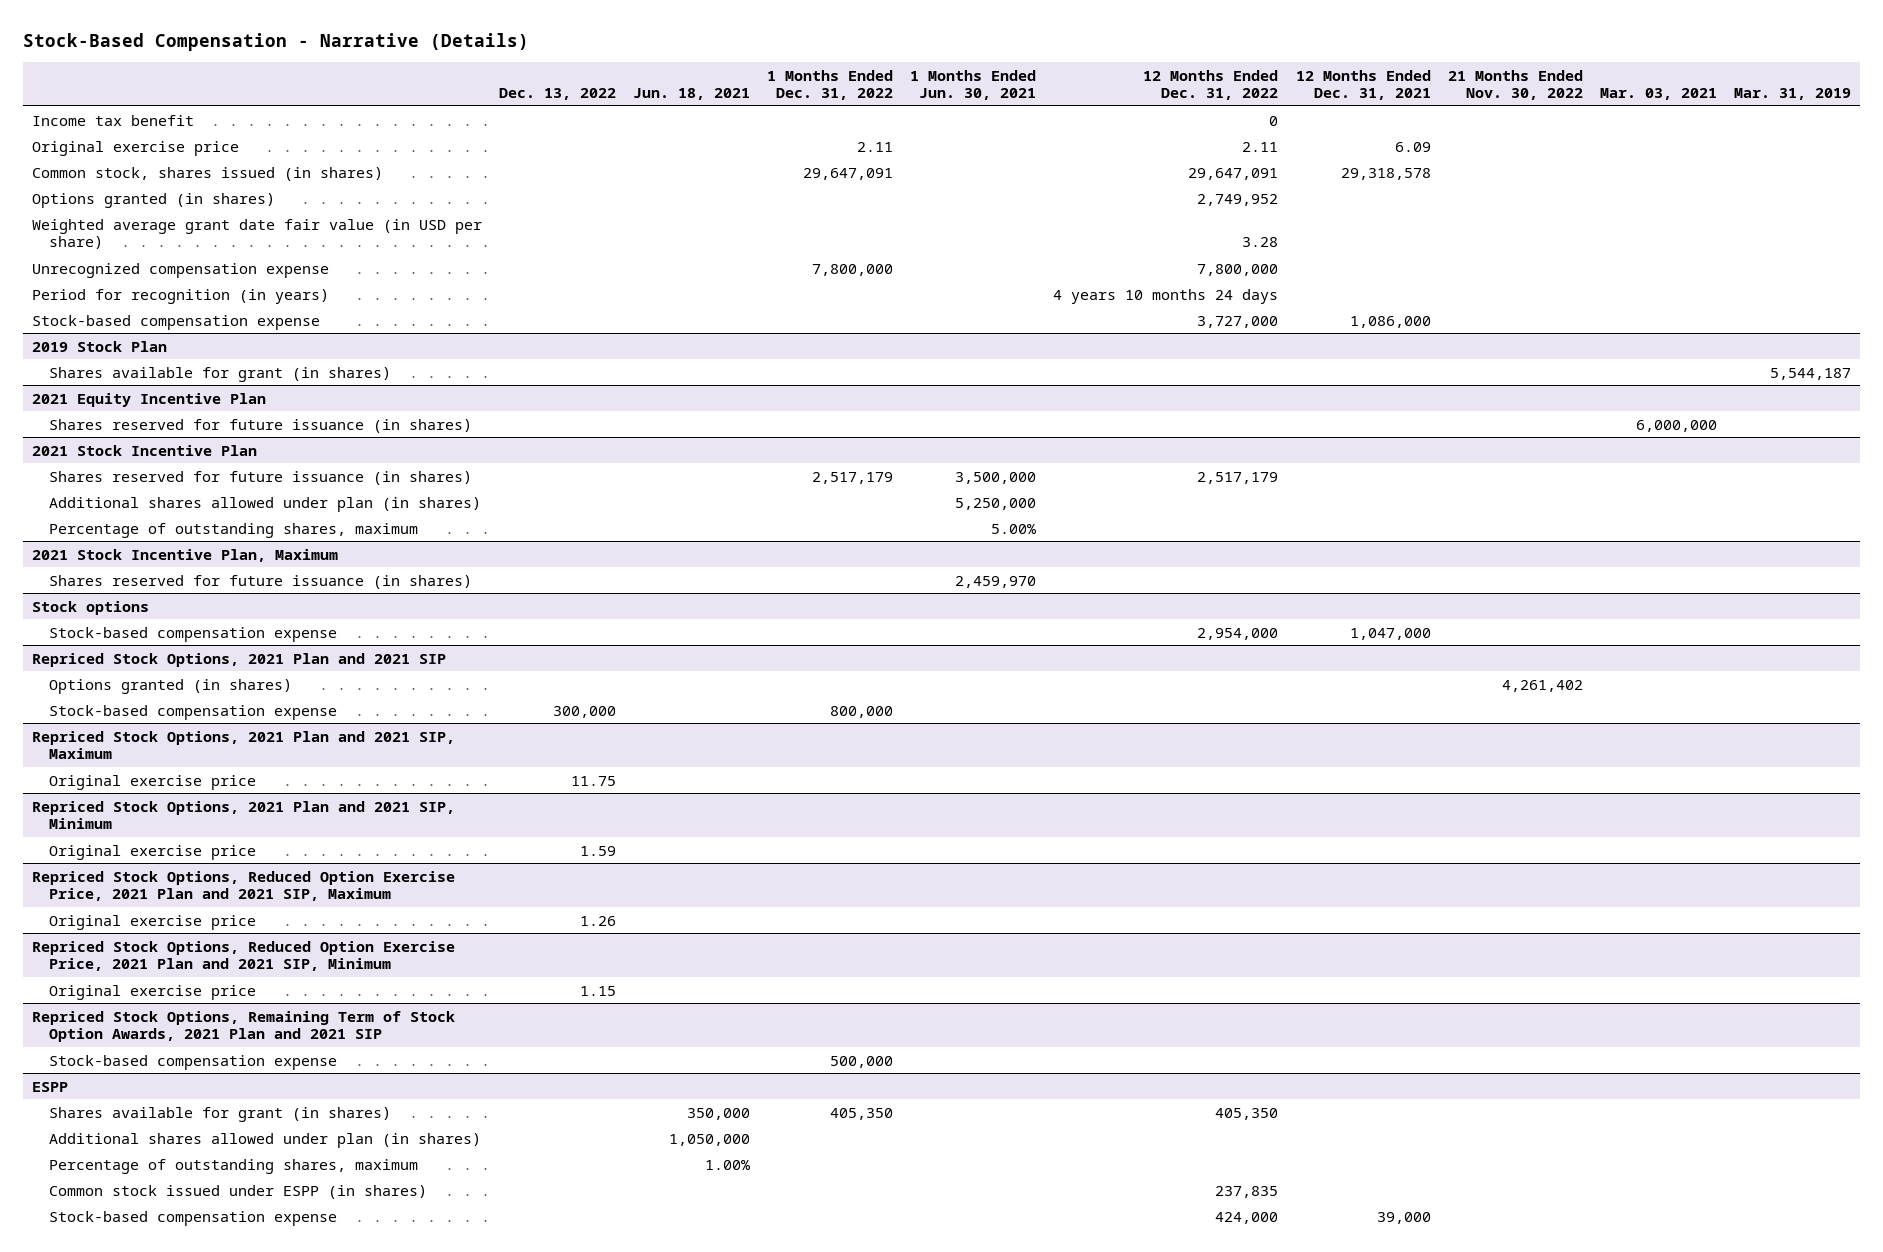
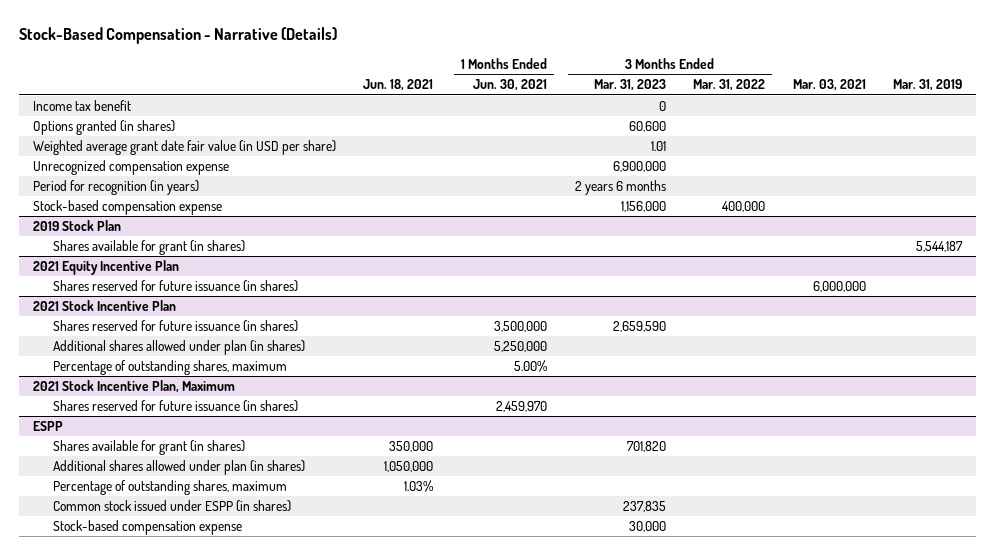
- | Dec. 13, 2022 | Jun. 18, 2021 | 1 Months Ended Dec. 31, 2022 | 1 Months Ended Jun. 30, 2021 | 12 Months Ended Dec. 31, 2022 | 12 Months Ended Dec. 31, 2021 | 21 Months Ended Nov. 30, 2022 | Mar. 03, 2021 | Mar. 31, 2019
+ | Jun. 18, 2021 | 1 Months Ended Jun. 30, 2021 | 3 Months Ended Mar. 31, 2023 | 3 Months Ended Mar. 31, 2022 | Mar. 03, 2021 | Mar. 31, 2019
- Original exercise price | | | 2.11 | | 2.11 | 6.09 | | |
- Common stock, shares issued (in shares) | | | 29,647,091 | | 29,647,091 | 29,318,578 | | |
- Stock options
- Stock-based compensation expense | | | | | 2,954,000 | 1,047,000 | | |
- Repriced Stock Options, 2021 Plan and 2021 SIP
- Options granted (in shares) | | | | | | | 4,261,402 | |
- Stock-based compensation expense | 300,000 | | 800,000 | | | | | |
- Repriced Stock Options, 2021 Plan and 2021 SIP, Maximum
- Original exercise price | 11.75 | | | | | | | |
- Repriced Stock Options, 2021 Plan and 2021 SIP, Minimum
- Original exercise price | 1.59 | | | | | | | |
- Repriced Stock Options, Reduced Option Exercise Price, 2021 Plan and 2021 SIP, Maximum
- Original exercise price | 1.26 | | | | | | | |
- Repriced Stock Options, Reduced Option Exercise Price, 2021 Plan and 2021 SIP, Minimum
- Original exercise price | 1.15 | | | | | | | |
- Repriced Stock Options, Remaining Term of Stock Option Awards, 2021 Plan and 2021 SIP
- Stock-based compensation expense | | | 500,000 | | | | | |
@ ESPP
- Percentage of outstanding shares, maximum | | 1.00% | | | | | | |
+ Percentage of outstanding shares, maximum | 1.03% | | | | |

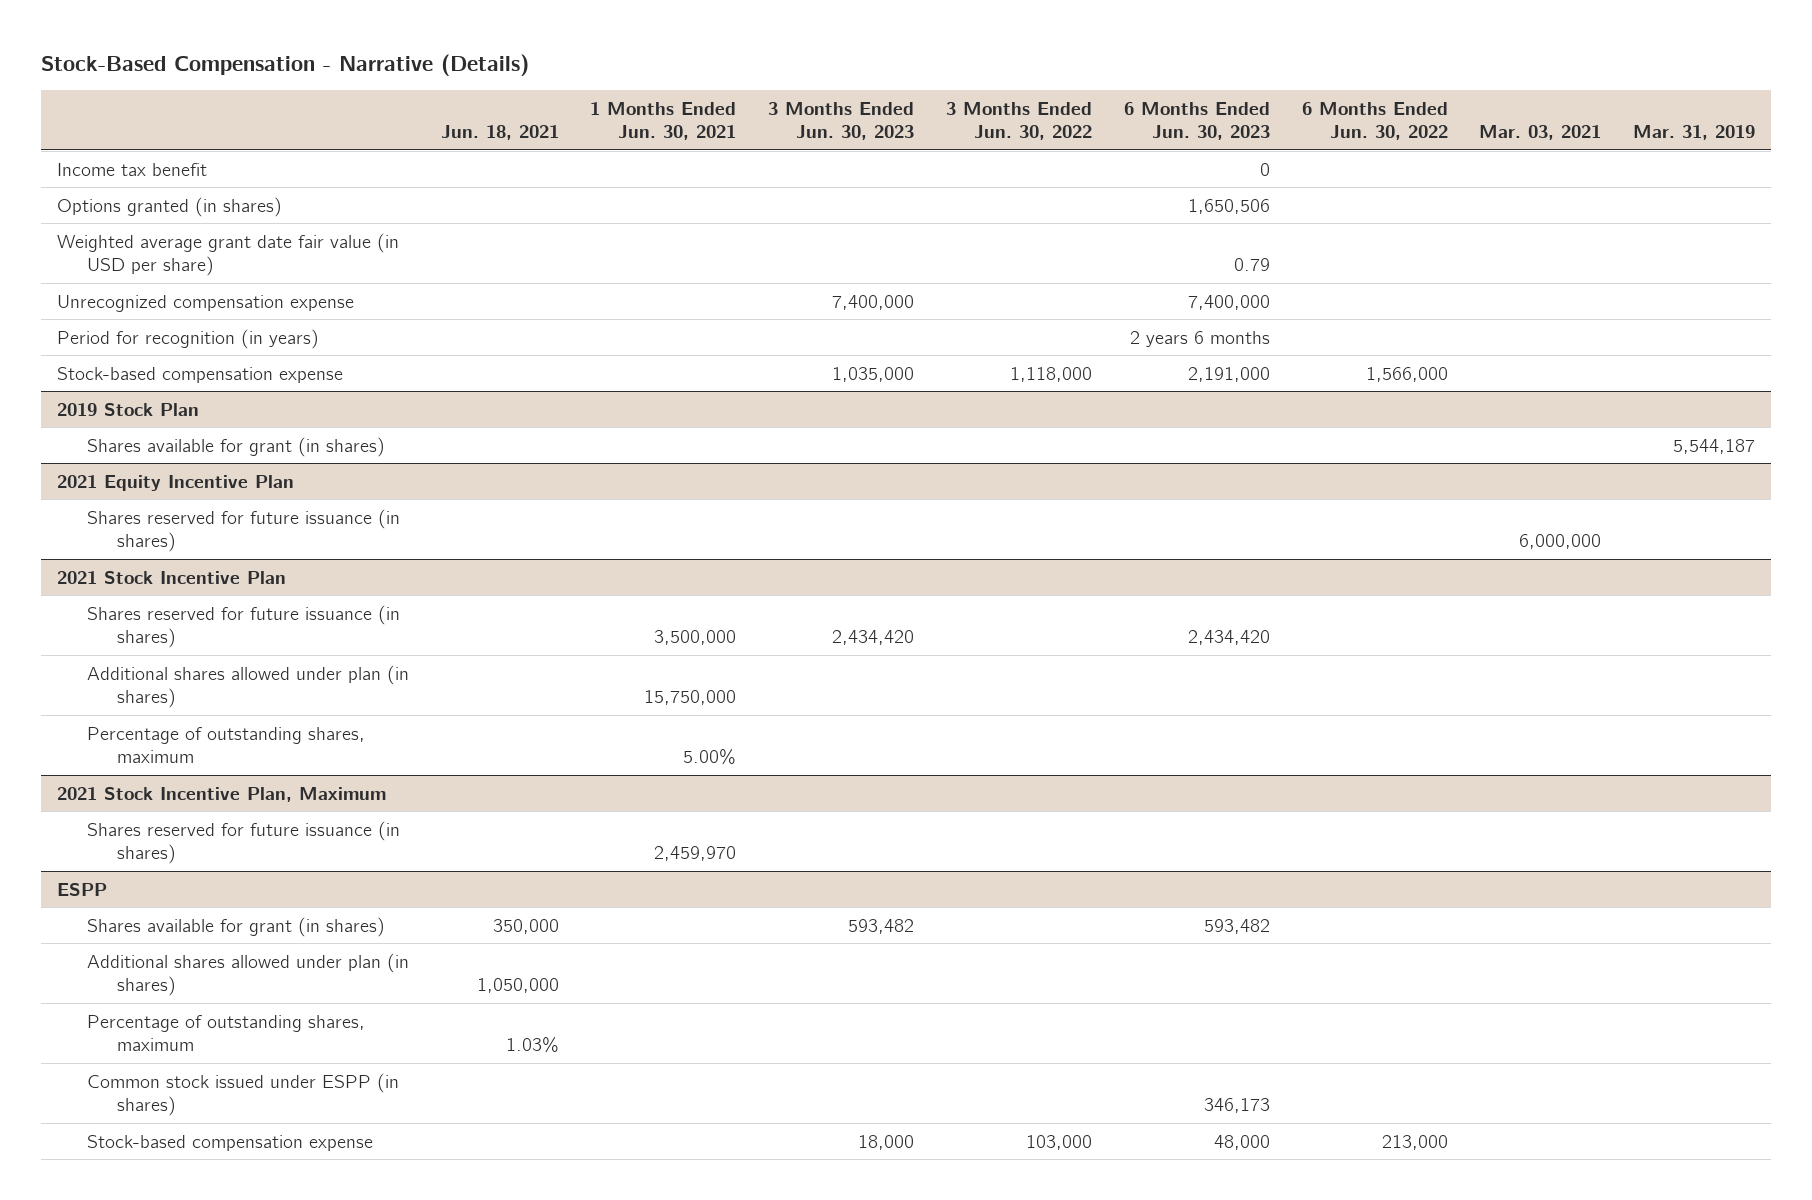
- | Jun. 18, 2021 | 1 Months Ended Jun. 30, 2021 | 3 Months Ended Mar. 31, 2023 | 3 Months Ended Mar. 31, 2022 | Mar. 03, 2021 | Mar. 31, 2019
+ | Jun. 18, 2021 | 1 Months Ended Jun. 30, 2021 | 3 Months Ended Jun. 30, 2023 | 3 Months Ended Jun. 30, 2022 | 6 Months Ended Jun. 30, 2023 | 6 Months Ended Jun. 30, 2022 | Mar. 03, 2021 | Mar. 31, 2019
@ 2021 Stock Incentive Plan
- Additional shares allowed under plan (in shares) | | 5,250,000 | | | |
+ Additional shares allowed under plan (in shares) | | 15,750,000 | | | | | |

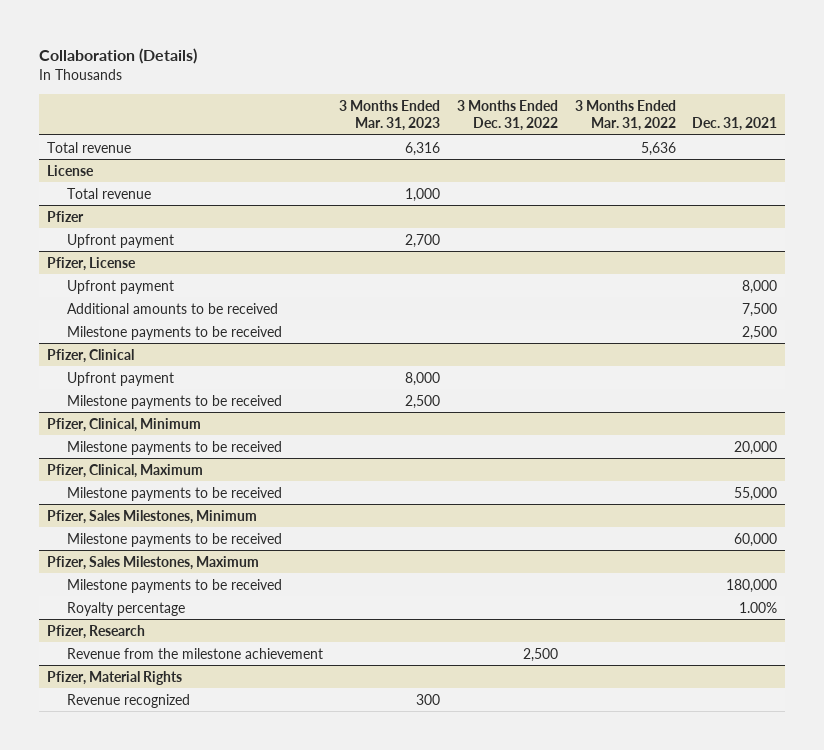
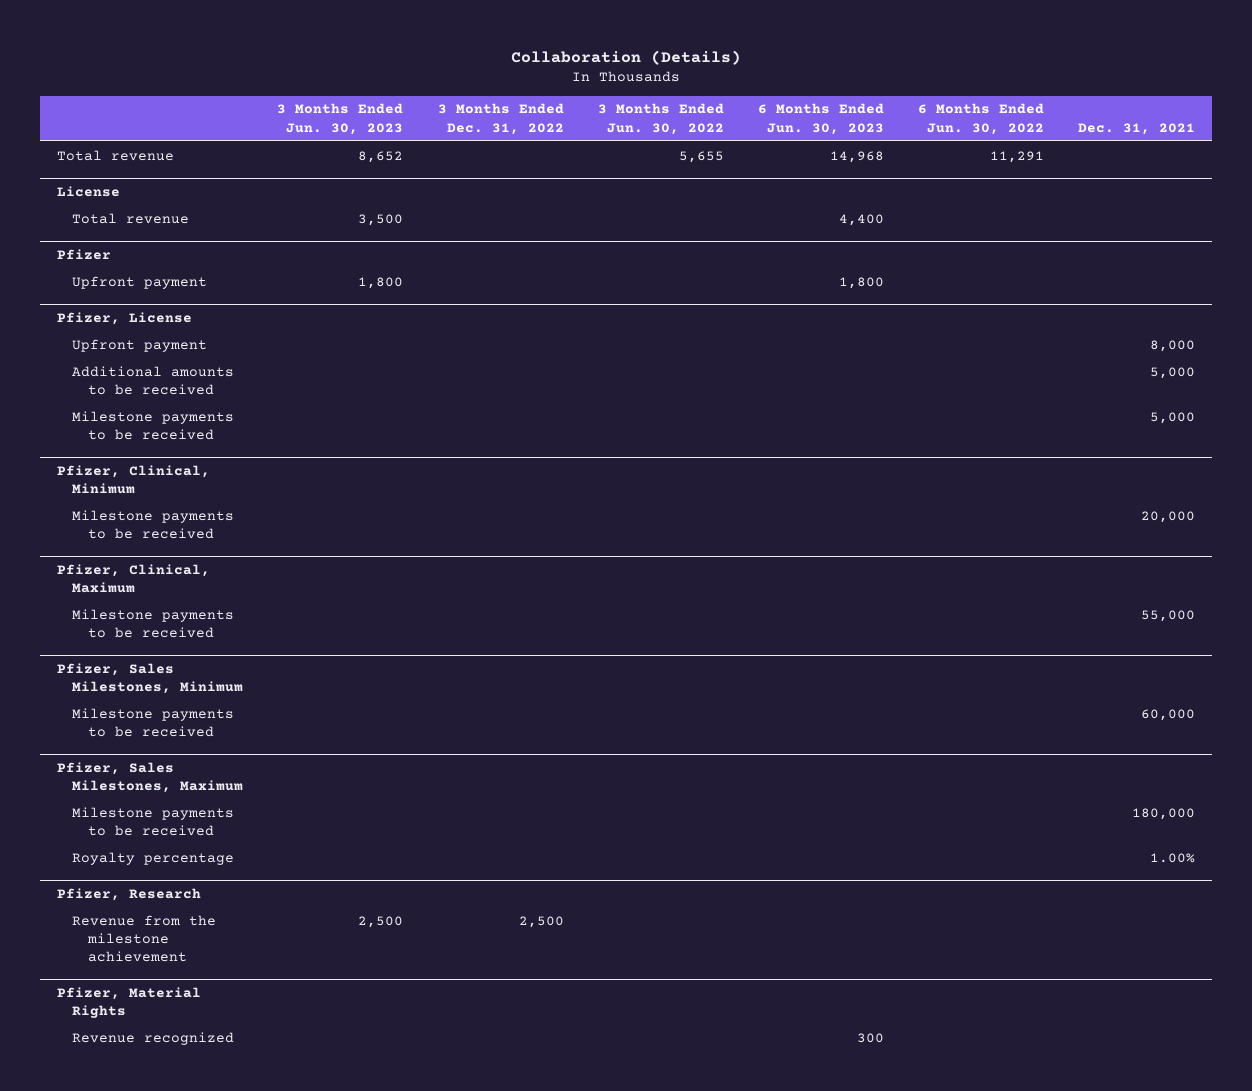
- | 3 Months Ended Mar. 31, 2023 | 3 Months Ended Dec. 31, 2022 | 3 Months Ended Mar. 31, 2022 | Dec. 31, 2021
+ | 3 Months Ended Jun. 30, 2023 | 3 Months Ended Dec. 31, 2022 | 3 Months Ended Jun. 30, 2022 | 6 Months Ended Jun. 30, 2023 | 6 Months Ended Jun. 30, 2022 | Dec. 31, 2021
@ Pfizer, License
- Additional amounts to be received | | | | 7,500
- Milestone payments to be received | | | | 2,500
- Pfizer, Clinical
- Upfront payment | 8,000 | | |
- Milestone payments to be received | 2,500 | | |
@ Pfizer, License
+ Additional amounts to be received | | | | | | 5,000
+ Milestone payments to be received | | | | | | 5,000

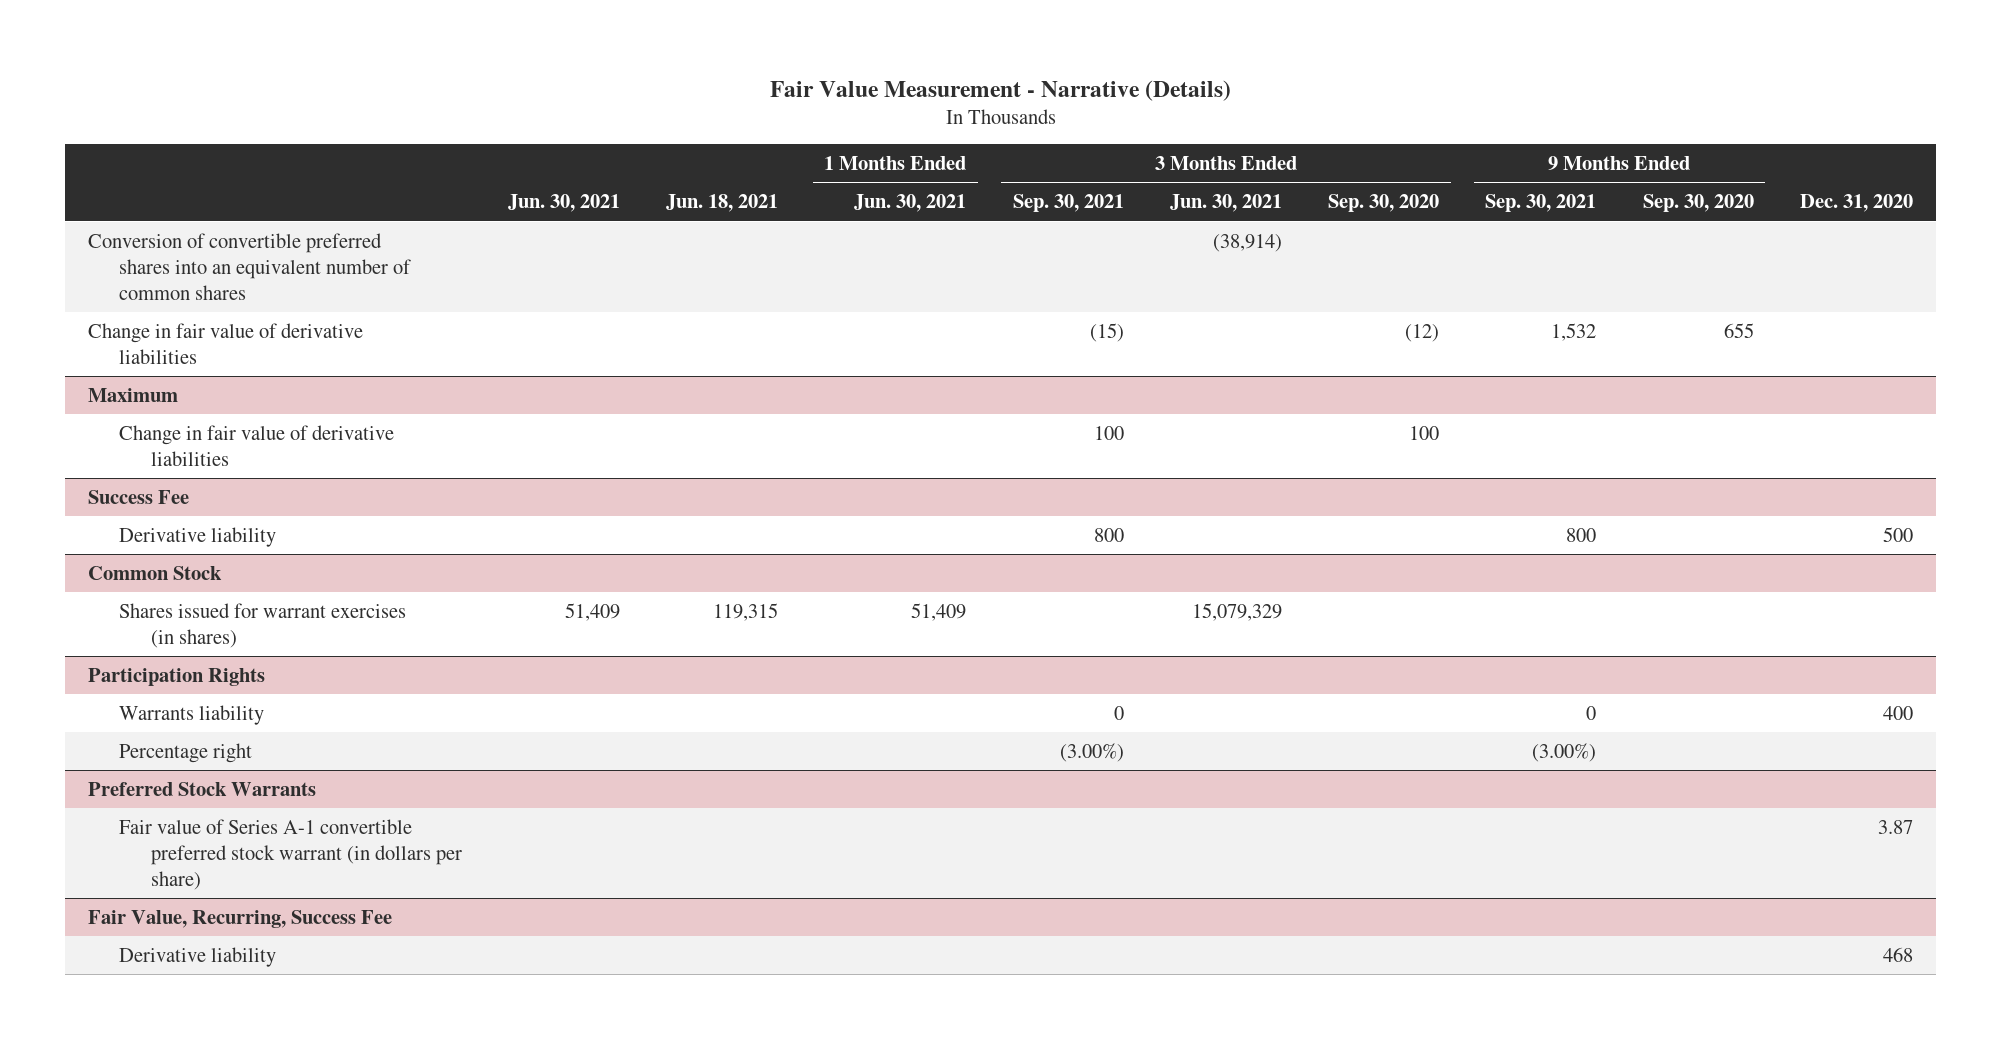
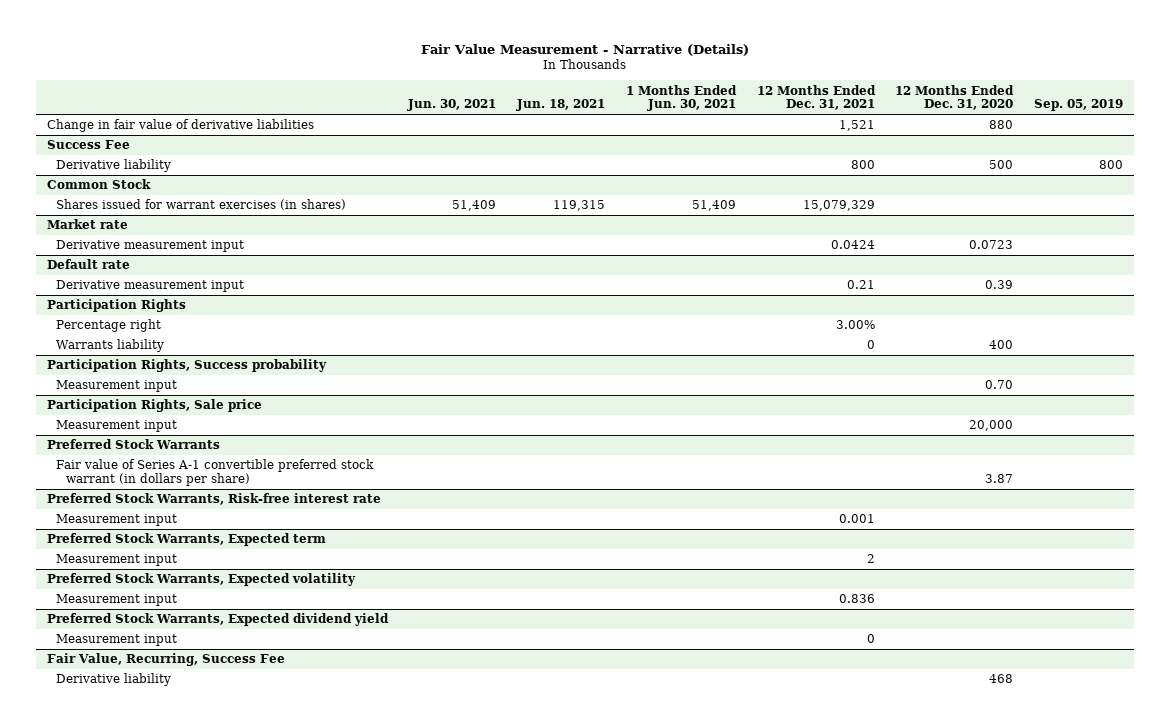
- | Jun. 30, 2021 | Jun. 18, 2021 | 1 Months Ended Jun. 30, 2021 | 3 Months Ended Sep. 30, 2021 | 3 Months Ended Jun. 30, 2021 | 3 Months Ended Sep. 30, 2020 | 9 Months Ended Sep. 30, 2021 | 9 Months Ended Sep. 30, 2020 | Dec. 31, 2020
+ | Jun. 30, 2021 | Jun. 18, 2021 | 1 Months Ended Jun. 30, 2021 | 12 Months Ended Dec. 31, 2021 | 12 Months Ended Dec. 31, 2020 | Sep. 05, 2019
- Conversion of convertible preferred shares into an equivalent number of common shares | | | | | (38,914) | | | |
- Maximum
- Change in fair value of derivative liabilities | | | | 100 | | 100 | | |
+ Market rate
+ Derivative measurement input | | | | 0.0424 | 0.0723 |
+ Default rate
+ Derivative measurement input | | | | 0.21 | 0.39 |
@ Participation Rights
moved down: Warrants liability | | | | 0 | 400 |
+ Participation Rights, Success probability
+ Measurement input | | | | | 0.70 |
+ Participation Rights, Sale price
+ Measurement input | | | | | 20,000 |
+ Preferred Stock Warrants, Risk-free interest rate
+ Measurement input | | | | 0.001 | |
+ Preferred Stock Warrants, Expected term
+ Measurement input | | | | 2 | |
+ Preferred Stock Warrants, Expected volatility
+ Measurement input | | | | 0.836 | |
+ Preferred Stock Warrants, Expected dividend yield
+ Measurement input | | | | 0 | |

